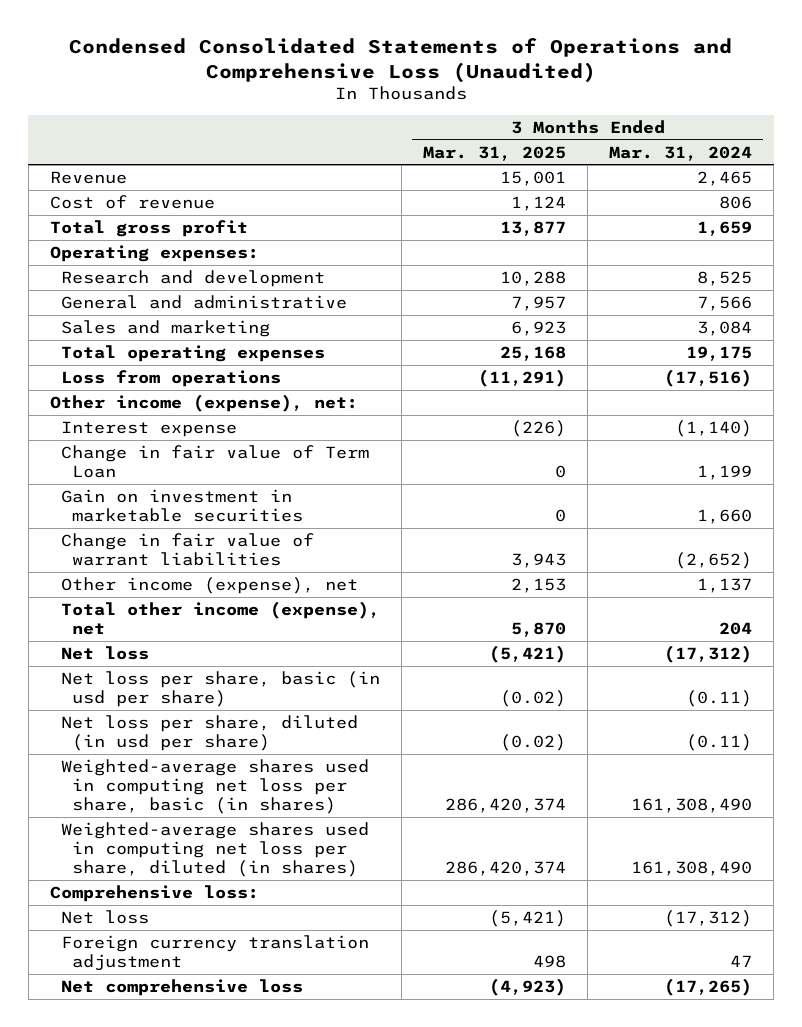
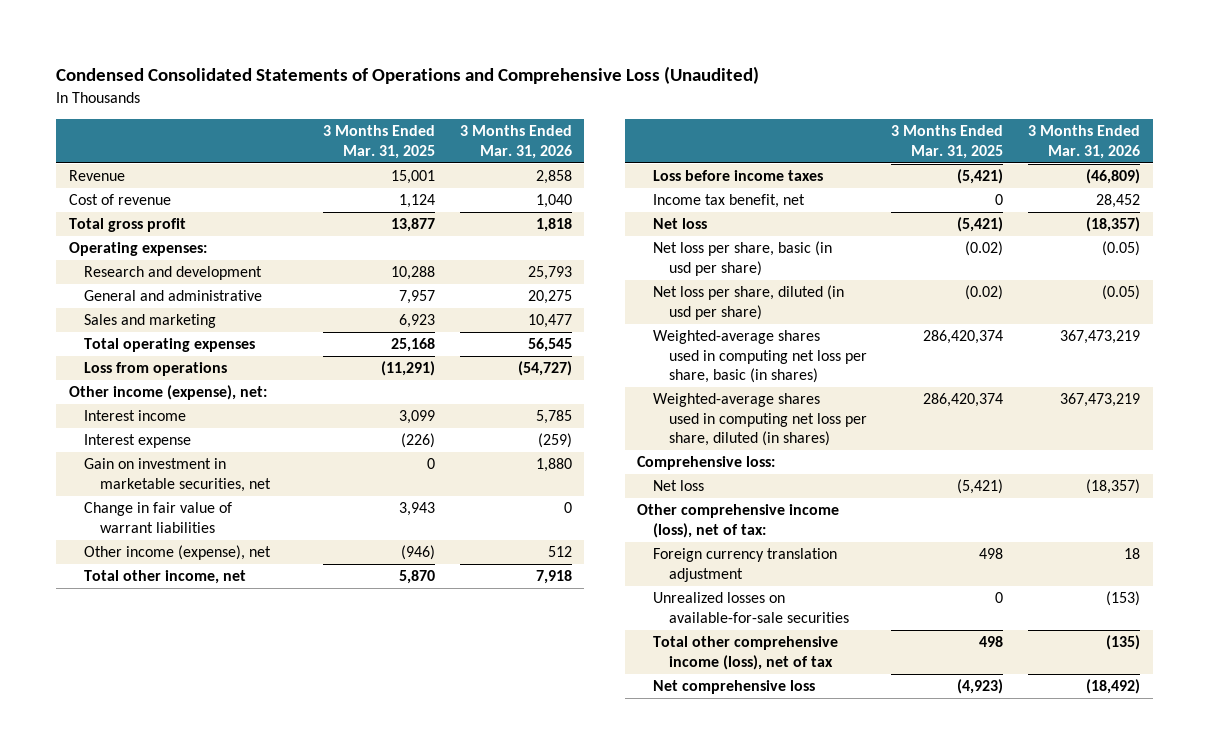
- | 3 Months Ended Mar. 31, 2025 | 3 Months Ended Mar. 31, 2024
+ | 3 Months Ended Mar. 31, 2025 | 3 Months Ended Mar. 31, 2026
+ Interest income | 3,099 | 5,785
- Change in fair value of Term Loan | 0 | 1,199
- Gain on investment in marketable securities | 0 | 1,660
+ Gain on investment in marketable securities, net | 0 | 1,880
- Other income (expense), net | 2,153 | 1,137
- Total other income (expense), net | 5,870 | 204
+ Other income (expense), net | (946) | 512
+ Total other income, net | 5,870 | 7,918
+ Loss before income taxes | (5,421) | (46,809)
+ Income tax benefit, net | 0 | 28,452
+ Other comprehensive income (loss), net of tax:
+ Unrealized losses on available-for-sale securities | 0 | (153)
+ Total other comprehensive income (loss), net of tax | 498 | (135)

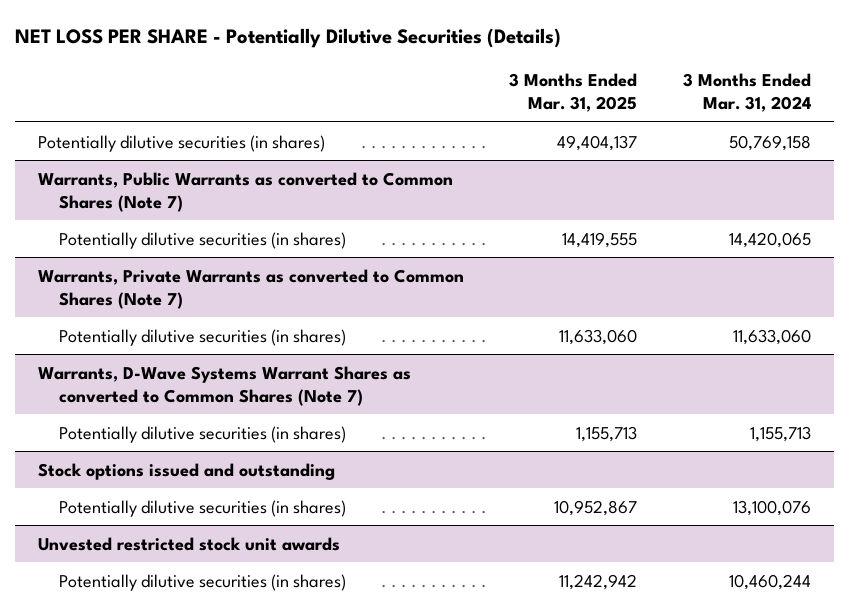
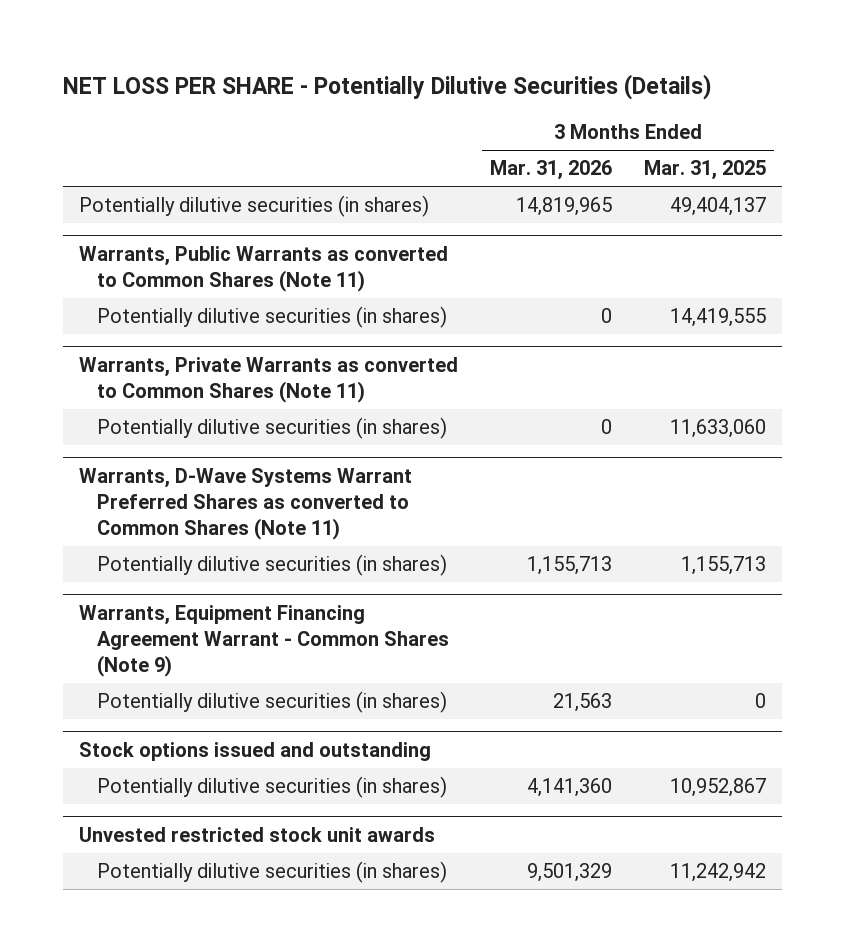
- | 3 Months Ended Mar. 31, 2025 | 3 Months Ended Mar. 31, 2024
+ | 3 Months Ended Mar. 31, 2026 | 3 Months Ended Mar. 31, 2025
- Warrants, Public Warrants as converted to Common Shares (Note 7)
+ Warrants, Public Warrants as converted to Common Shares (Note 11)
- Warrants, Private Warrants as converted to Common Shares (Note 7)
+ Warrants, Private Warrants as converted to Common Shares (Note 11)
- Warrants, D-Wave Systems Warrant Shares as converted to Common Shares (Note 7)
+ Warrants, D-Wave Systems Warrant Preferred Shares as converted to Common Shares (Note 11)
+ Warrants, Equipment Financing Agreement Warrant - Common Shares (Note 9)
+ Potentially dilutive securities (in shares) | 21,563 | 0

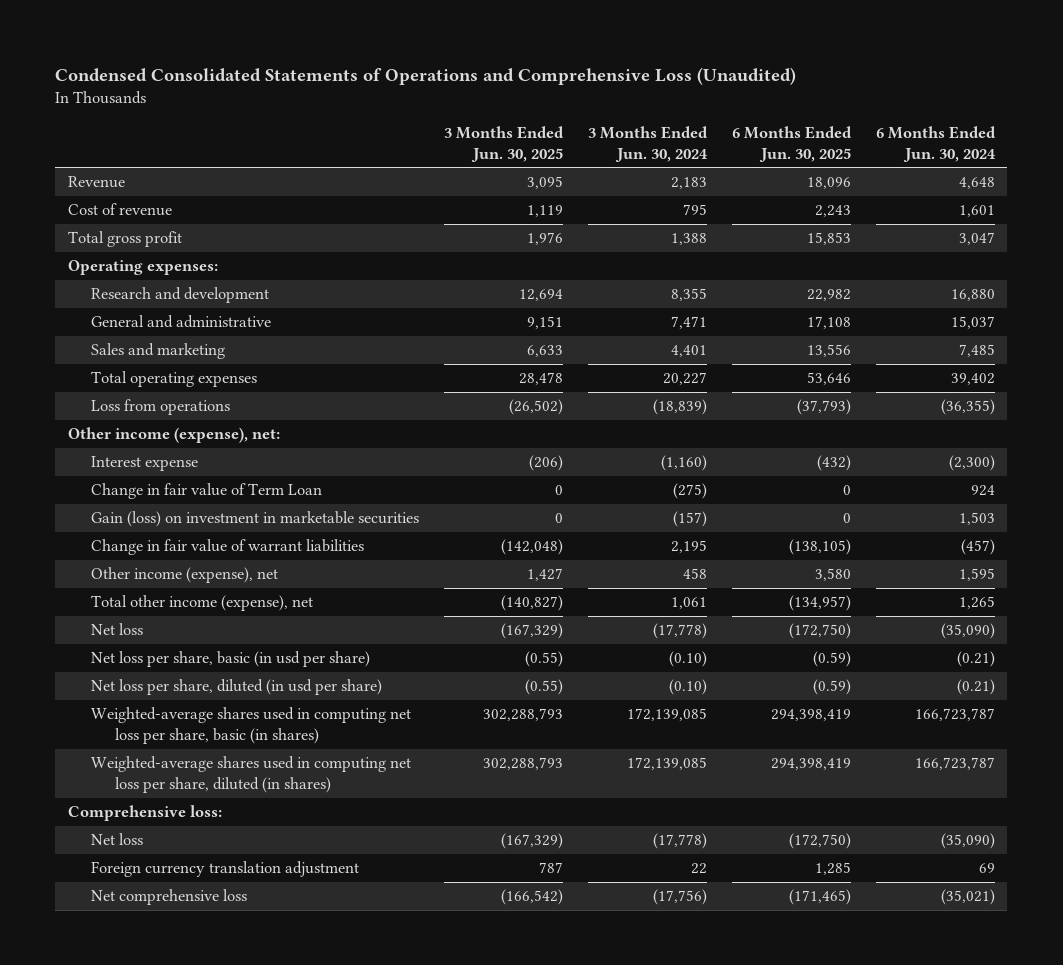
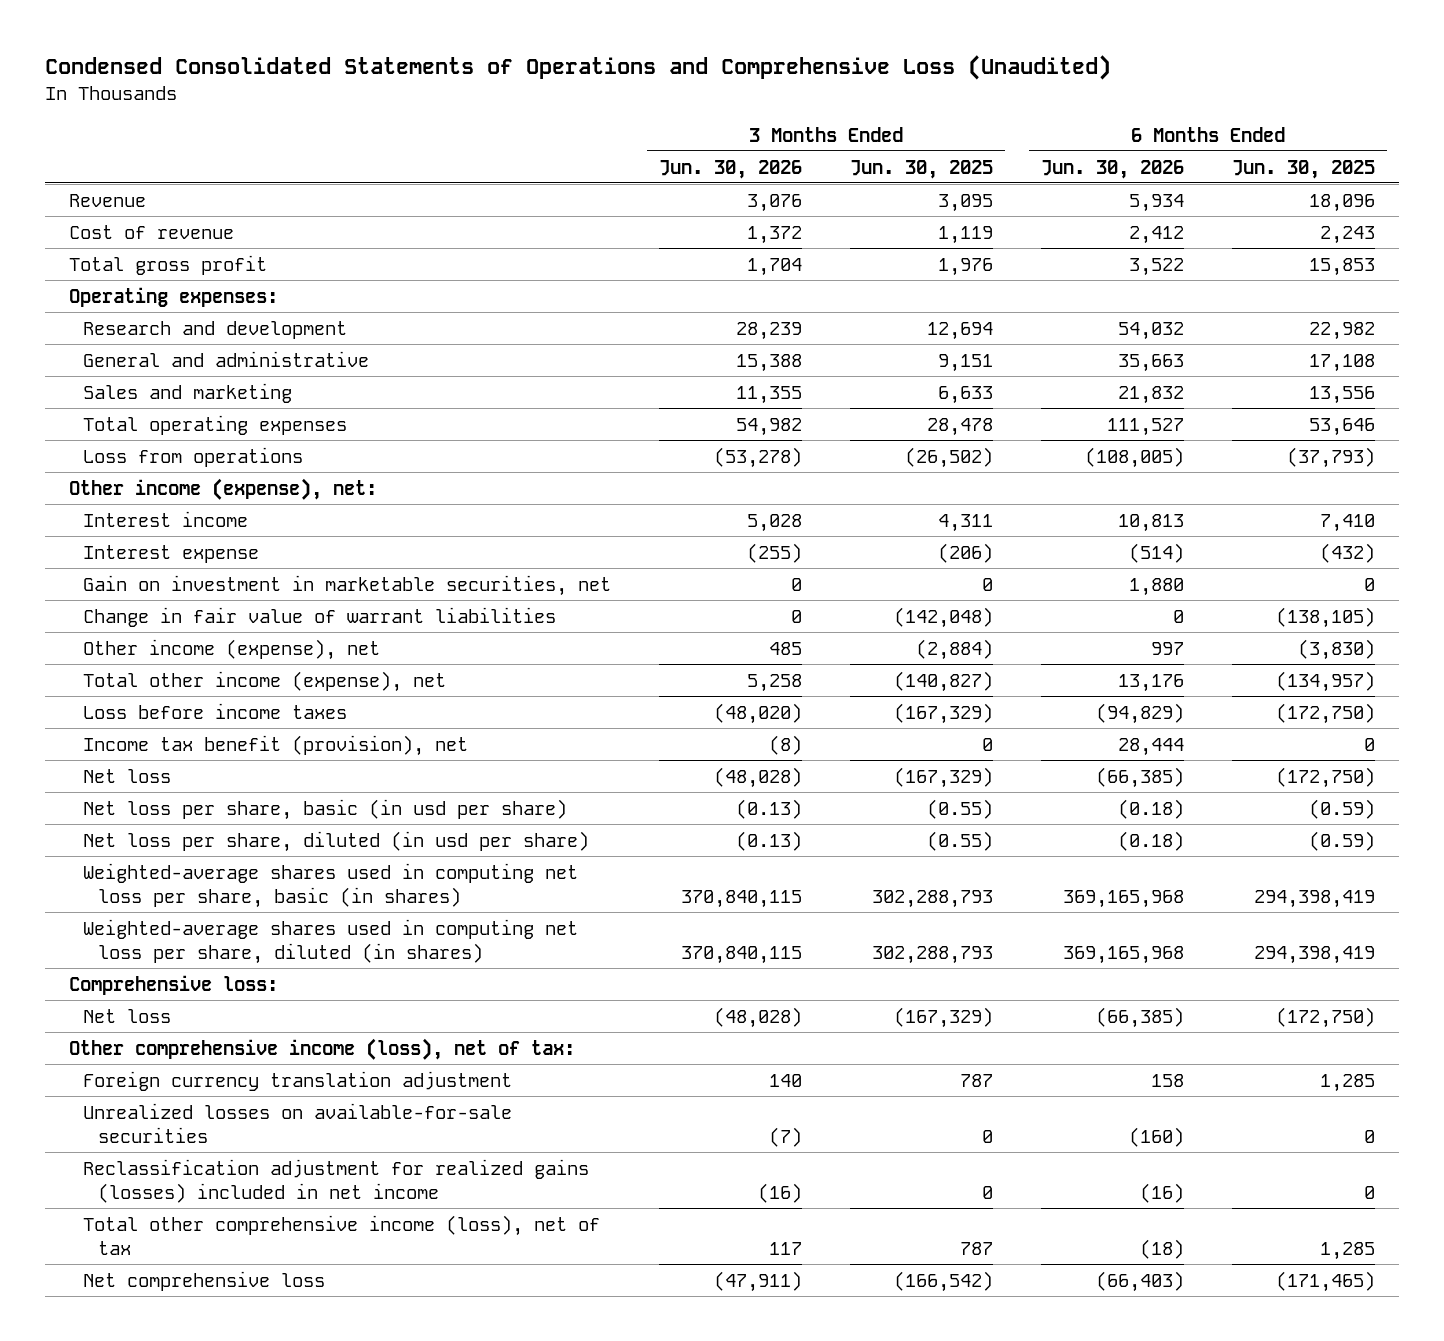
- | 3 Months Ended Jun. 30, 2025 | 3 Months Ended Jun. 30, 2024 | 6 Months Ended Jun. 30, 2025 | 6 Months Ended Jun. 30, 2024
+ | 3 Months Ended Jun. 30, 2026 | 3 Months Ended Jun. 30, 2025 | 6 Months Ended Jun. 30, 2026 | 6 Months Ended Jun. 30, 2025
+ Interest income | 5,028 | 4,311 | 10,813 | 7,410
- Change in fair value of Term Loan | 0 | (275) | 0 | 924
- Gain (loss) on investment in marketable securities | 0 | (157) | 0 | 1,503
+ Gain on investment in marketable securities, net | 0 | 0 | 1,880 | 0
- Other income (expense), net | 1,427 | 458 | 3,580 | 1,595
+ Other income (expense), net | 485 | (2,884) | 997 | (3,830)
+ Loss before income taxes | (48,020) | (167,329) | (94,829) | (172,750)
+ Income tax benefit (provision), net | (8) | 0 | 28,444 | 0
+ Other comprehensive income (loss), net of tax:
+ Unrealized losses on available-for-sale securities | (7) | 0 | (160) | 0
+ Reclassification adjustment for realized gains (losses) included in net income | (16) | 0 | (16) | 0
+ Total other comprehensive income (loss), net of tax | 117 | 787 | (18) | 1,285

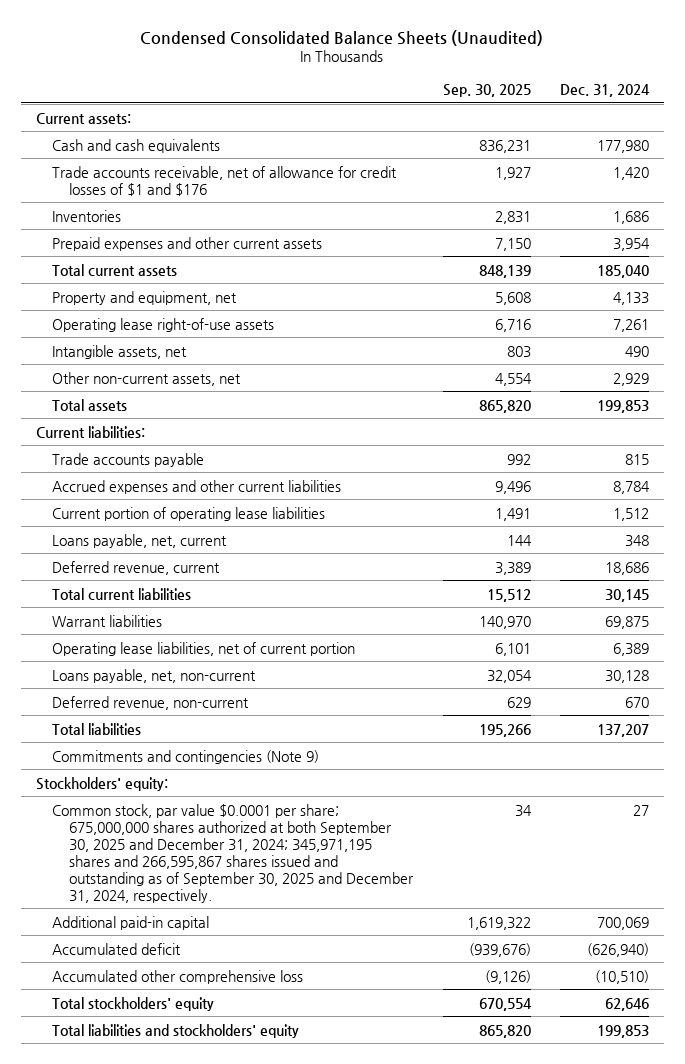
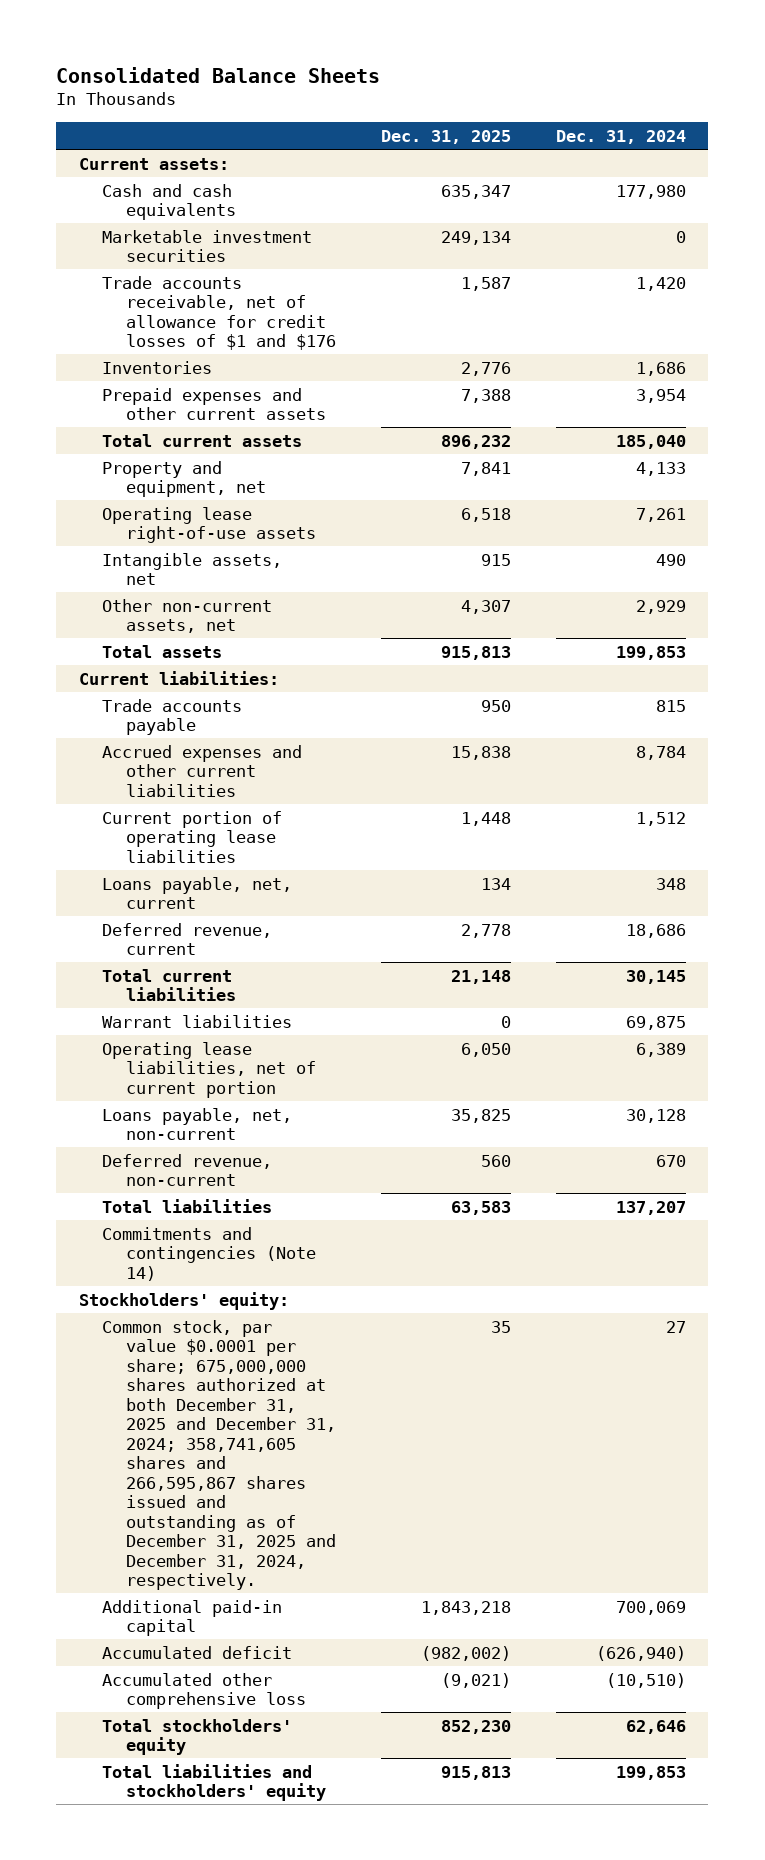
- Condensed Consolidated Balance Sheets (Unaudited)
+ Consolidated Balance Sheets
- | Sep. 30, 2025 | Dec. 31, 2024
+ | Dec. 31, 2025 | Dec. 31, 2024
+ Marketable investment securities | 249,134 | 0
- Commitments and contingencies (Note 9)
+ Commitments and contingencies (Note 14)
- Common stock, par value $0.0001 per share; 675,000,000 shares authorized at both September 30, 2025 and December 31, 2024; 345,971,195 shares and 266,595,867 shares issued and outstanding as of September 30, 2025 and December 31, 2024, respectively. | 34 | 27
+ Common stock, par value $0.0001 per share; 675,000,000 shares authorized at both December 31, 2025 and December 31, 2024; 358,741,605 shares and 266,595,867 shares issued and outstanding as of December 31, 2025 and December 31, 2024, respectively. | 35 | 27

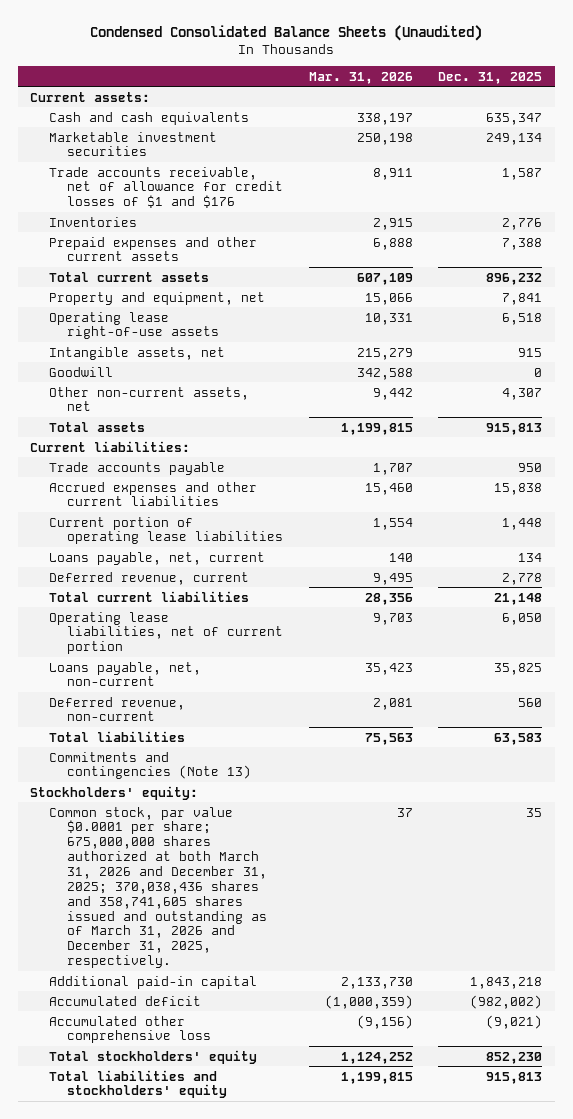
- Consolidated Balance Sheets
+ Condensed Consolidated Balance Sheets (Unaudited)
- | Dec. 31, 2025 | Dec. 31, 2024
+ | Mar. 31, 2026 | Dec. 31, 2025
+ Goodwill | 342,588 | 0
- Warrant liabilities | 0 | 69,875
- Commitments and contingencies (Note 14)
+ Commitments and contingencies (Note 13)
- Common stock, par value $0.0001 per share; 675,000,000 shares authorized at both December 31, 2025 and December 31, 2024; 358,741,605 shares and 266,595,867 shares issued and outstanding as of December 31, 2025 and December 31, 2024, respectively. | 35 | 27
+ Common stock, par value $0.0001 per share; 675,000,000 shares authorized at both March 31, 2026 and December 31, 2025; 370,038,436 shares and 358,741,605 shares issued and outstanding as of March 31, 2026 and December 31, 2025, respectively. | 37 | 35

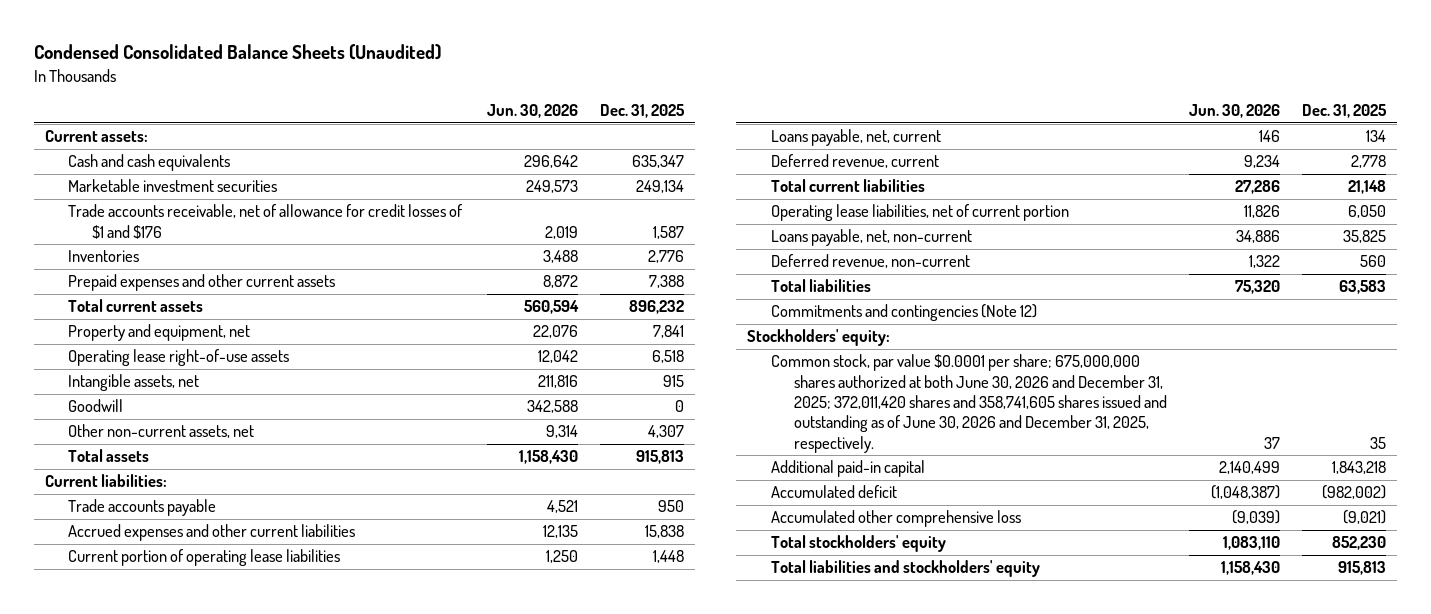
- | Mar. 31, 2026 | Dec. 31, 2025
+ | Jun. 30, 2026 | Dec. 31, 2025
- Commitments and contingencies (Note 13)
+ Commitments and contingencies (Note 12)
- Common stock, par value $0.0001 per share; 675,000,000 shares authorized at both March 31, 2026 and December 31, 2025; 370,038,436 shares and 358,741,605 shares issued and outstanding as of March 31, 2026 and December 31, 2025, respectively. | 37 | 35
+ Common stock, par value $0.0001 per share; 675,000,000 shares authorized at both June 30, 2026 and December 31, 2025; 372,011,420 shares and 358,741,605 shares issued and outstanding as of June 30, 2026 and December 31, 2025, respectively. | 37 | 35

